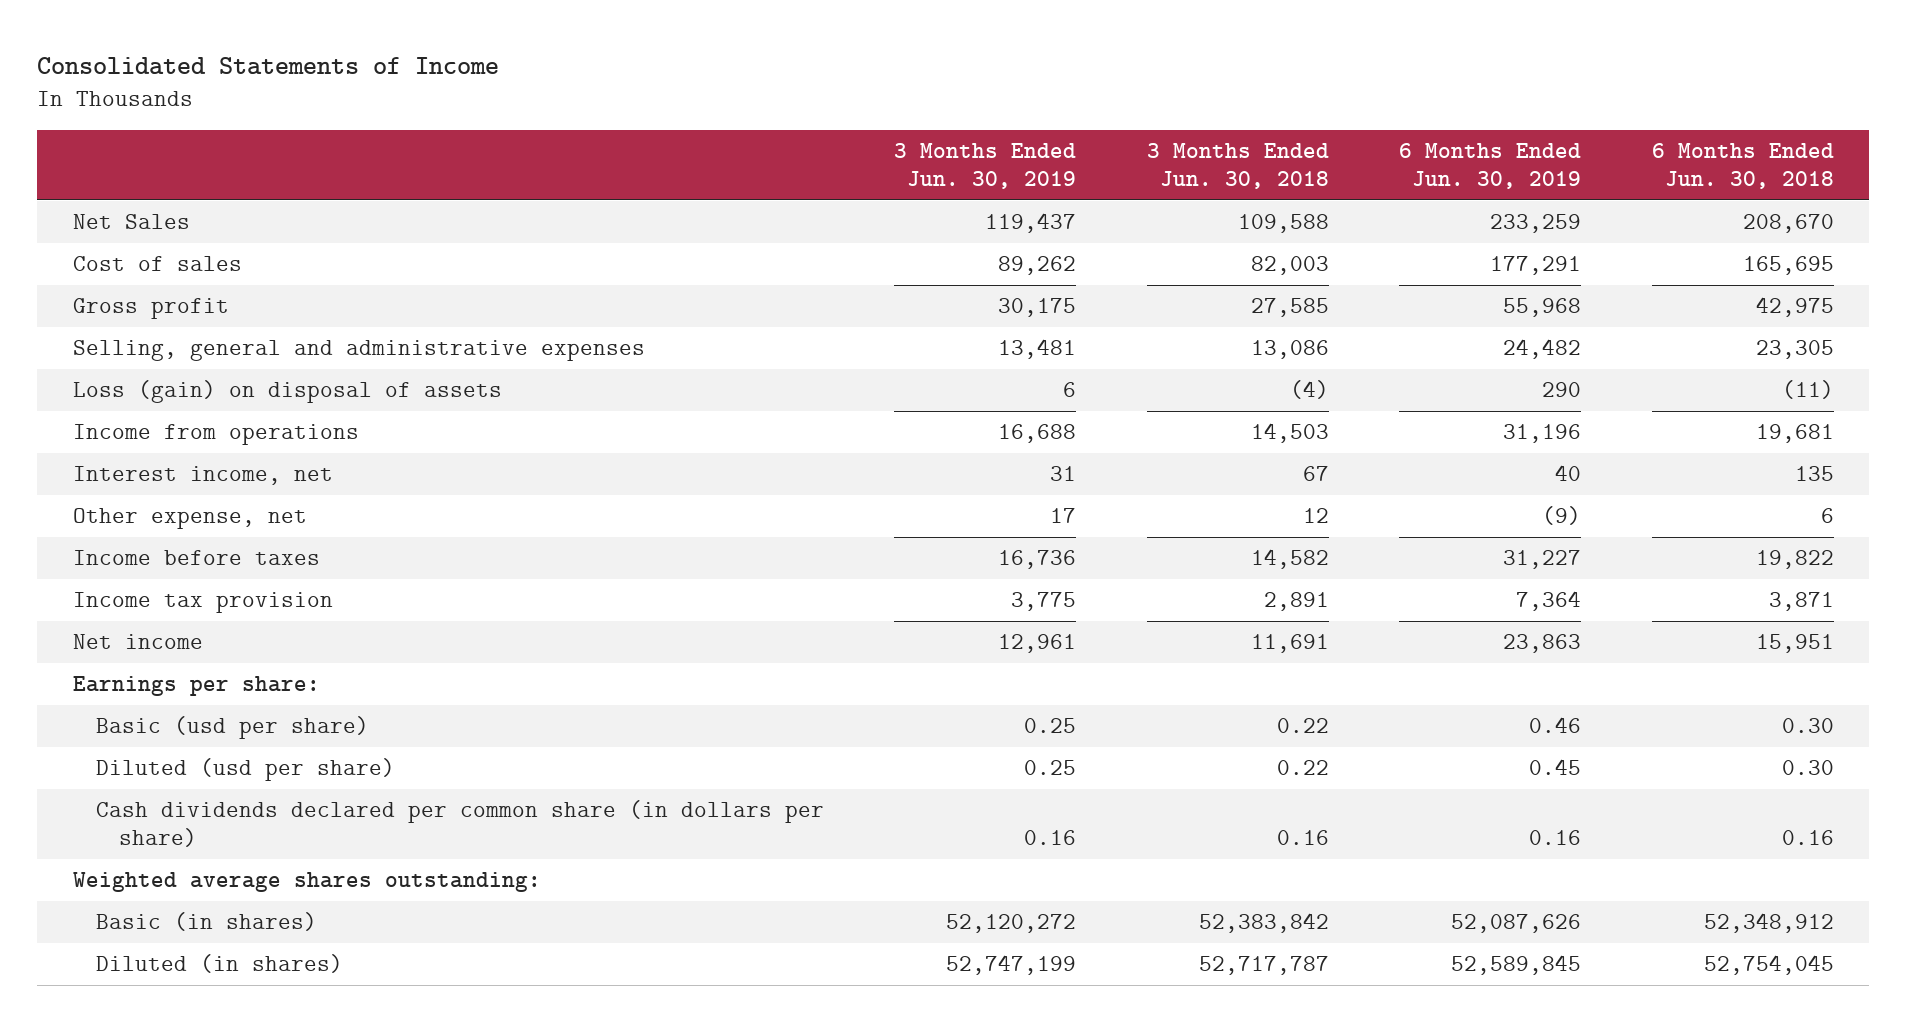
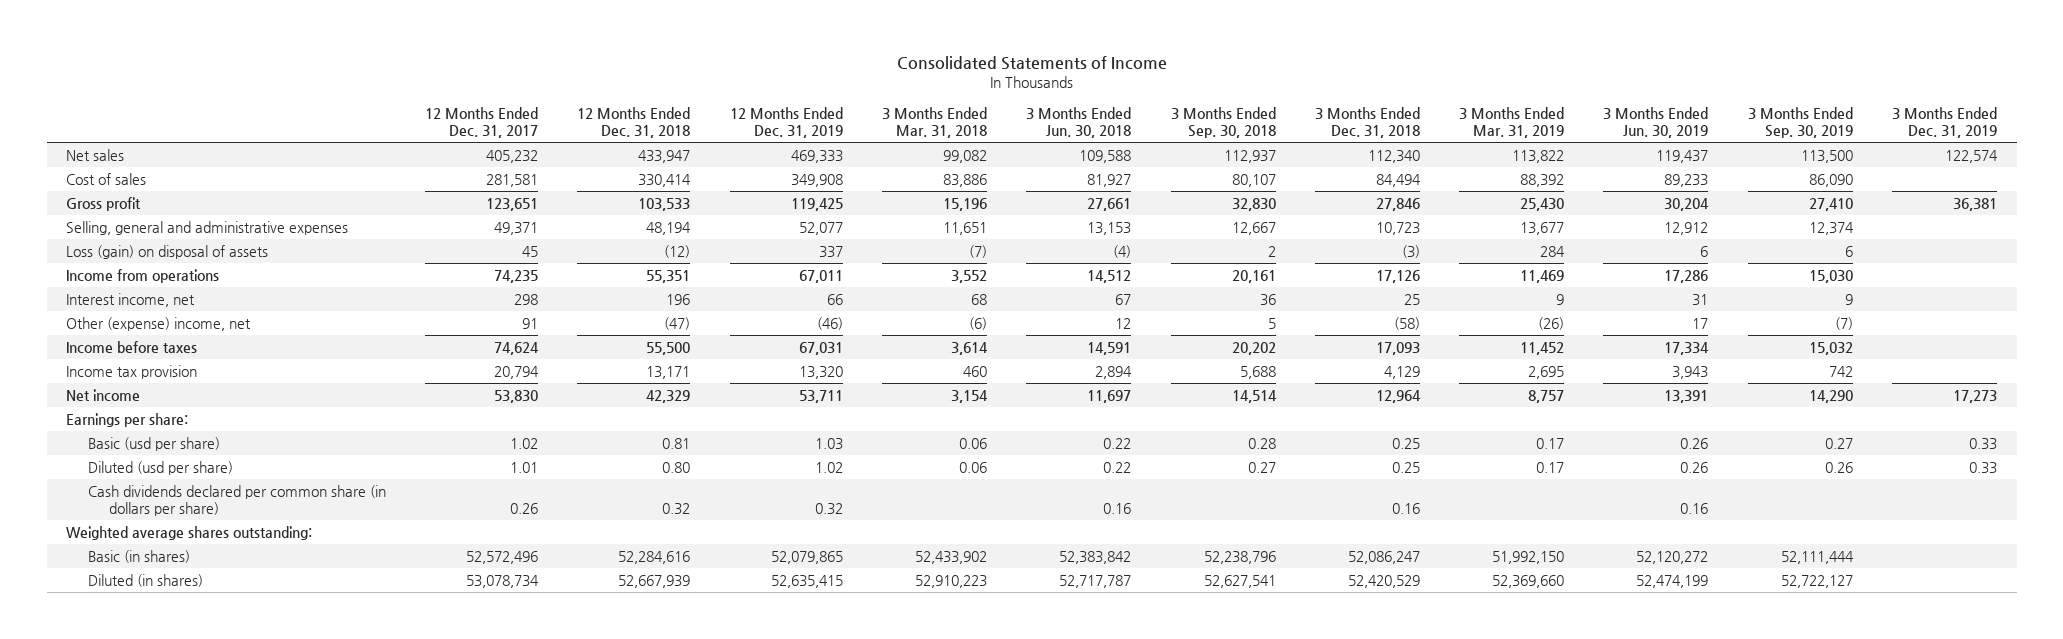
- | 3 Months Ended Jun. 30, 2019 | 3 Months Ended Jun. 30, 2018 | 6 Months Ended Jun. 30, 2019 | 6 Months Ended Jun. 30, 2018
+ | 12 Months Ended Dec. 31, 2017 | 12 Months Ended Dec. 31, 2018 | 12 Months Ended Dec. 31, 2019 | 3 Months Ended Mar. 31, 2018 | 3 Months Ended Jun. 30, 2018 | 3 Months Ended Sep. 30, 2018 | 3 Months Ended Dec. 31, 2018 | 3 Months Ended Mar. 31, 2019 | 3 Months Ended Jun. 30, 2019 | 3 Months Ended Sep. 30, 2019 | 3 Months Ended Dec. 31, 2019
- Net Sales | 119,437 | 109,588 | 233,259 | 208,670
- Cost of sales | 89,262 | 82,003 | 177,291 | 165,695
- Gross profit | 30,175 | 27,585 | 55,968 | 42,975
- Selling, general and administrative expenses | 13,481 | 13,086 | 24,482 | 23,305
+ Net sales | 405,232 | 433,947 | 469,333 | 99,082 | 109,588 | 112,937 | 112,340 | 113,822 | 119,437 | 113,500 | 122,574
+ Cost of sales | 281,581 | 330,414 | 349,908 | 83,886 | 81,927 | 80,107 | 84,494 | 88,392 | 89,233 | 86,090 |
+ Gross profit | 123,651 | 103,533 | 119,425 | 15,196 | 27,661 | 32,830 | 27,846 | 25,430 | 30,204 | 27,410 | 36,381
+ Selling, general and administrative expenses | 49,371 | 48,194 | 52,077 | 11,651 | 13,153 | 12,667 | 10,723 | 13,677 | 12,912 | 12,374 |
- Income from operations | 16,688 | 14,503 | 31,196 | 19,681
+ Income from operations | 74,235 | 55,351 | 67,011 | 3,552 | 14,512 | 20,161 | 17,126 | 11,469 | 17,286 | 15,030 |
- Other expense, net | 17 | 12 | (9) | 6
- Income before taxes | 16,736 | 14,582 | 31,227 | 19,822
- Income tax provision | 3,775 | 2,891 | 7,364 | 3,871
- Net income | 12,961 | 11,691 | 23,863 | 15,951
+ Other (expense) income, net | 91 | (47) | (46) | (6) | 12 | 5 | (58) | (26) | 17 | (7) |
+ Income before taxes | 74,624 | 55,500 | 67,031 | 3,614 | 14,591 | 20,202 | 17,093 | 11,452 | 17,334 | 15,032 |
+ Income tax provision | 20,794 | 13,171 | 13,320 | 460 | 2,894 | 5,688 | 4,129 | 2,695 | 3,943 | 742 |
+ Net income | 53,830 | 42,329 | 53,711 | 3,154 | 11,697 | 14,514 | 12,964 | 8,757 | 13,391 | 14,290 | 17,273
- Basic (usd per share) | 0.25 | 0.22 | 0.46 | 0.30
- Diluted (usd per share) | 0.25 | 0.22 | 0.45 | 0.30
+ Basic (usd per share) | 1.02 | 0.81 | 1.03 | 0.06 | 0.22 | 0.28 | 0.25 | 0.17 | 0.26 | 0.27 | 0.33
+ Diluted (usd per share) | 1.01 | 0.80 | 1.02 | 0.06 | 0.22 | 0.27 | 0.25 | 0.17 | 0.26 | 0.26 | 0.33
- Diluted (in shares) | 52,747,199 | 52,717,787 | 52,589,845 | 52,754,045
+ Diluted (in shares) | 53,078,734 | 52,667,939 | 52,635,415 | 52,910,223 | 52,717,787 | 52,627,541 | 52,420,529 | 52,369,660 | 52,474,199 | 52,722,127 |

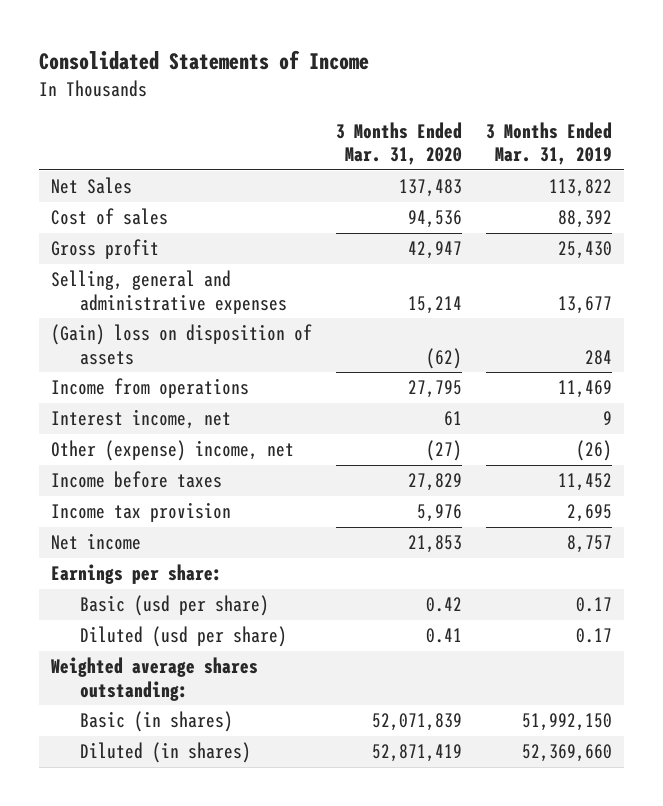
- | 12 Months Ended Dec. 31, 2017 | 12 Months Ended Dec. 31, 2018 | 12 Months Ended Dec. 31, 2019 | 3 Months Ended Mar. 31, 2018 | 3 Months Ended Jun. 30, 2018 | 3 Months Ended Sep. 30, 2018 | 3 Months Ended Dec. 31, 2018 | 3 Months Ended Mar. 31, 2019 | 3 Months Ended Jun. 30, 2019 | 3 Months Ended Sep. 30, 2019 | 3 Months Ended Dec. 31, 2019
+ | 3 Months Ended Mar. 31, 2020 | 3 Months Ended Mar. 31, 2019
- Net sales | 405,232 | 433,947 | 469,333 | 99,082 | 109,588 | 112,937 | 112,340 | 113,822 | 119,437 | 113,500 | 122,574
+ Net Sales | 137,483 | 113,822
- Loss (gain) on disposal of assets | 45 | (12) | 337 | (7) | (4) | 2 | (3) | 284 | 6 | 6 |
+ (Gain) loss on disposition of assets | (62) | 284
- Cash dividends declared per common share (in dollars per share) | 0.26 | 0.32 | 0.32 | | 0.16 | | 0.16 | | 0.16 | |

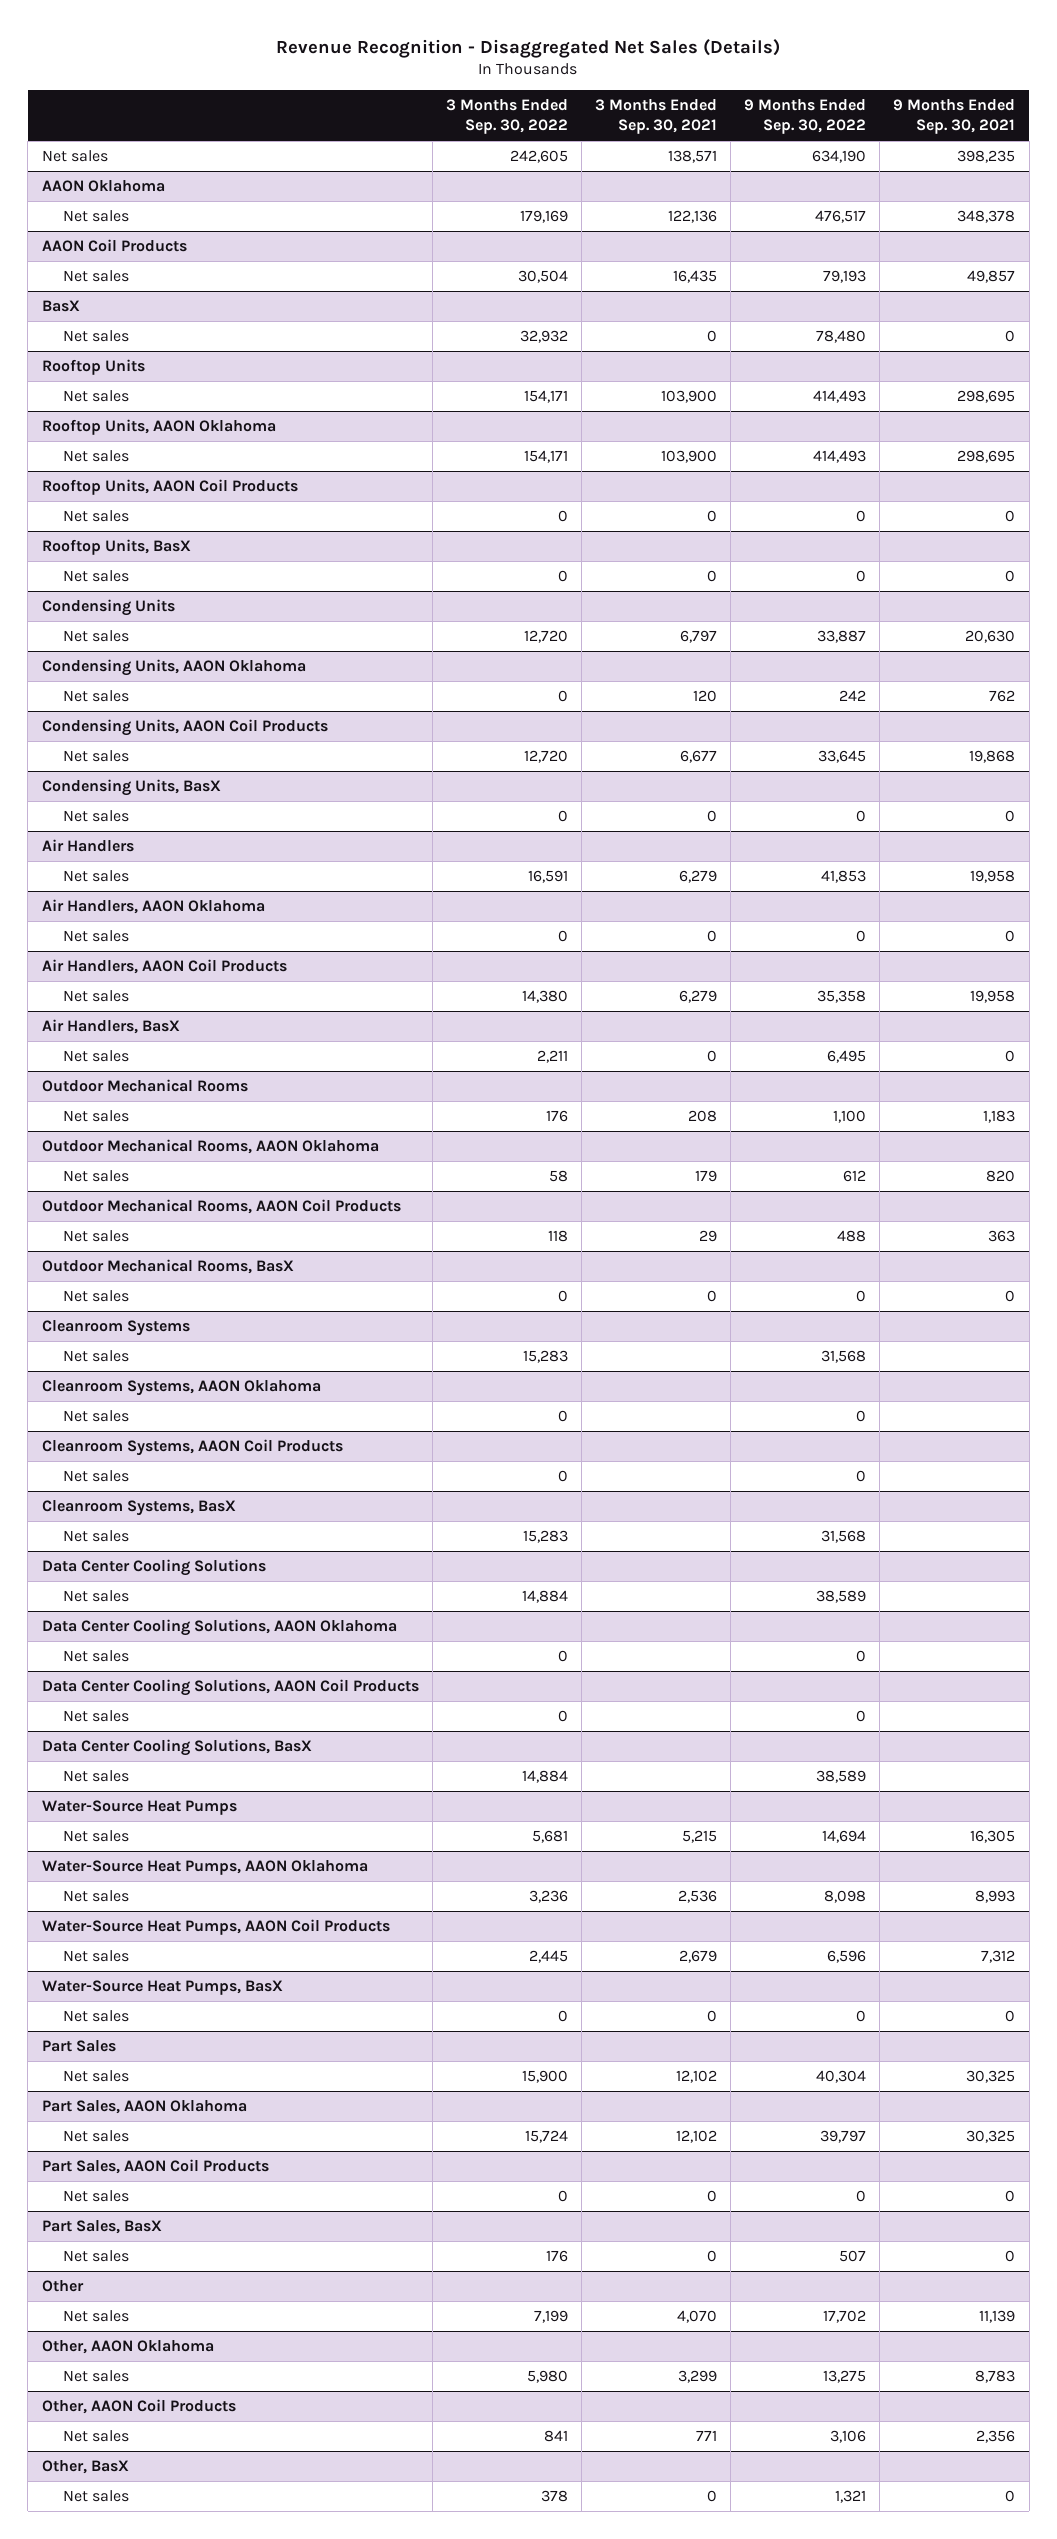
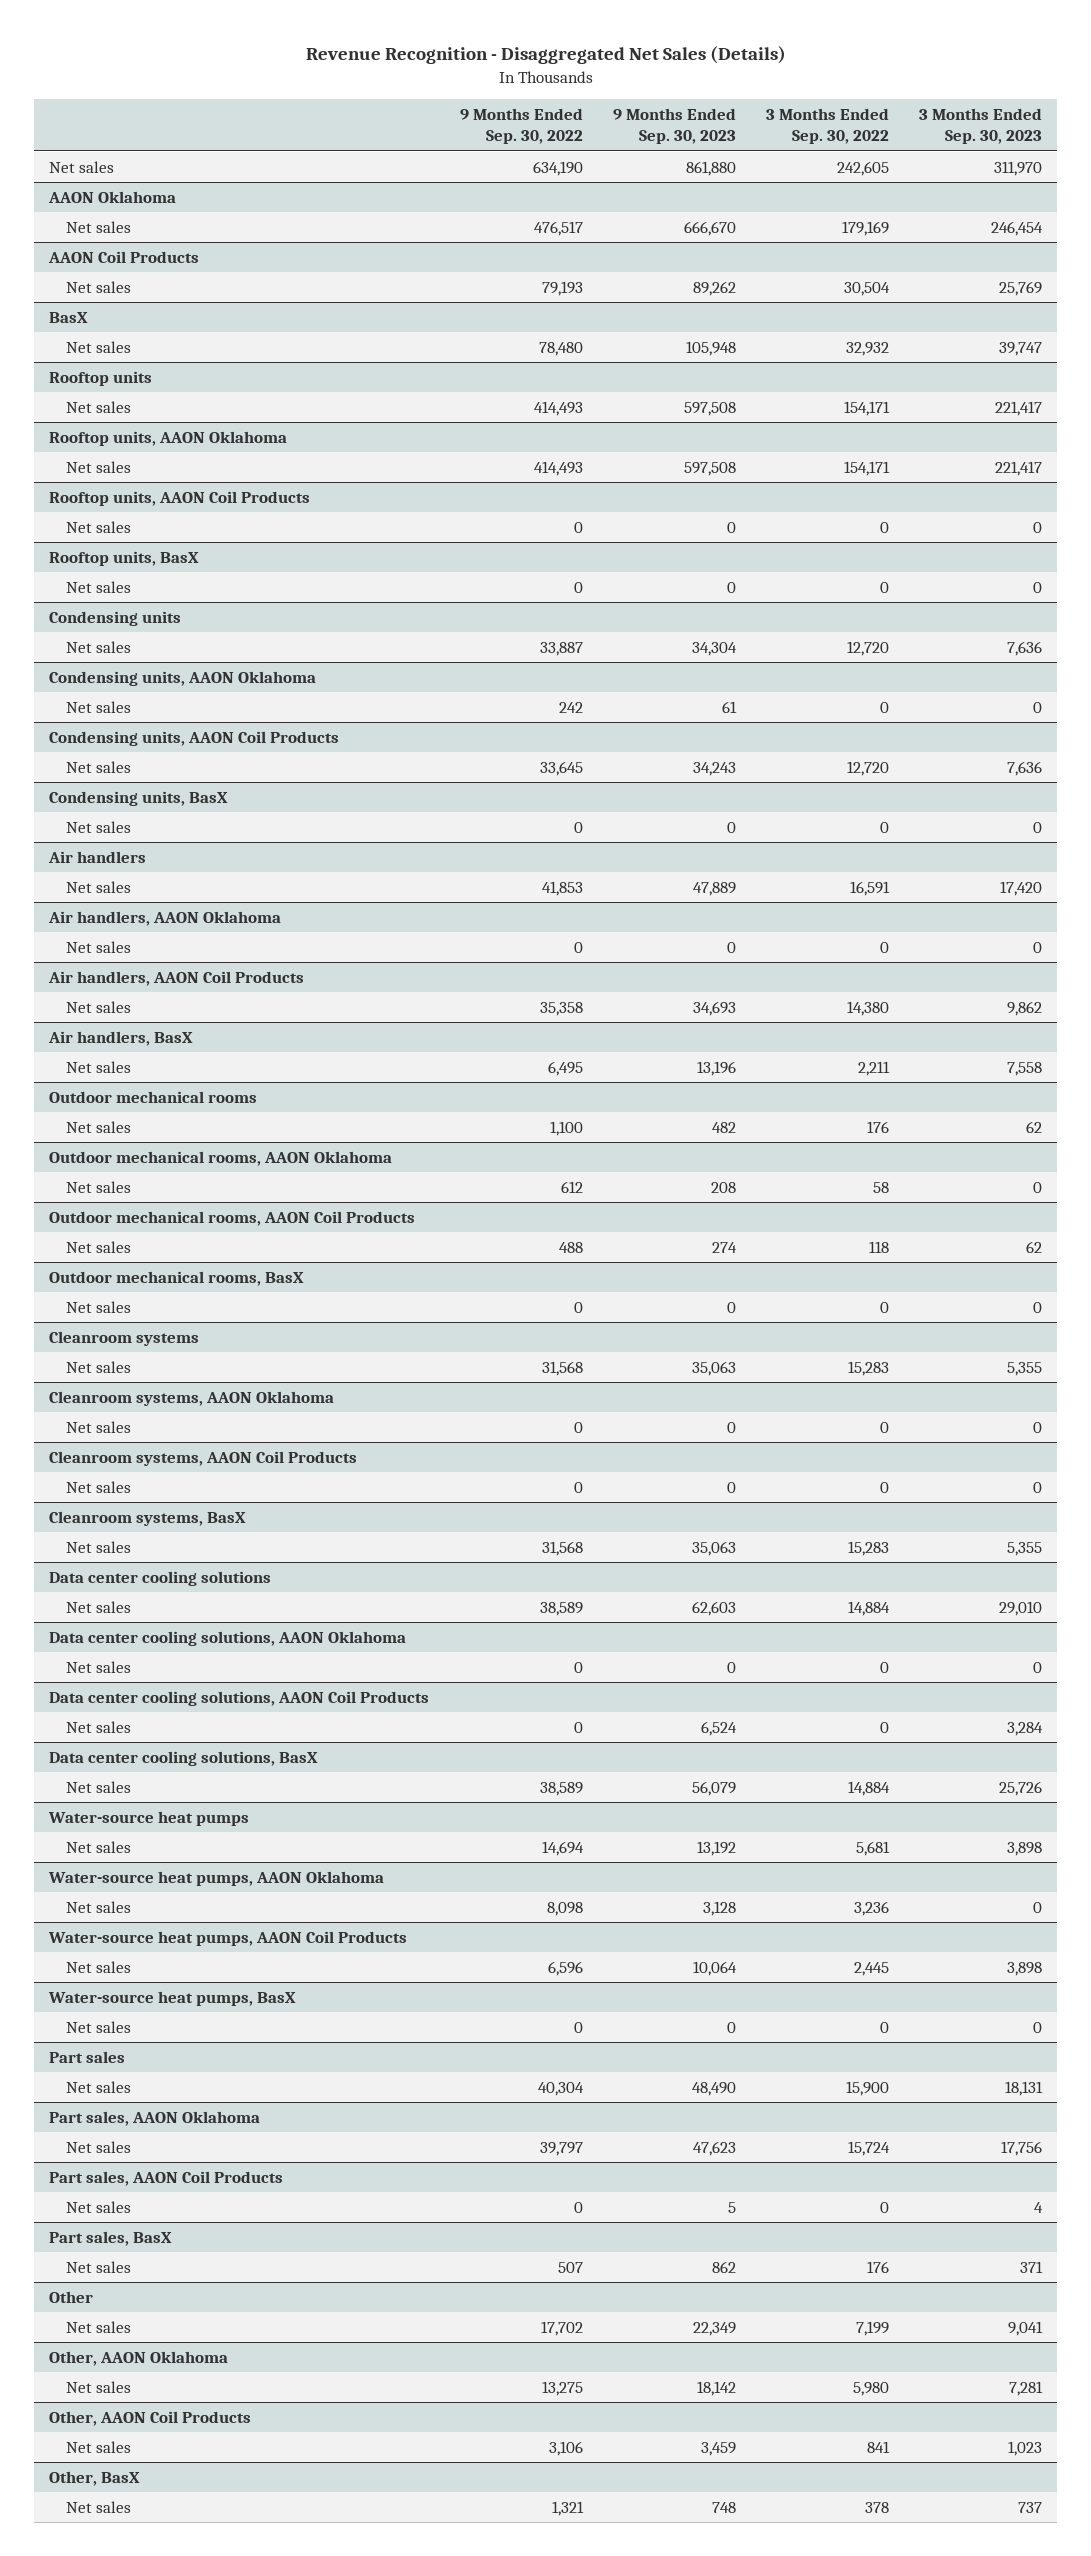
- | 3 Months Ended Sep. 30, 2022 | 3 Months Ended Sep. 30, 2021 | 9 Months Ended Sep. 30, 2022 | 9 Months Ended Sep. 30, 2021
+ | 9 Months Ended Sep. 30, 2022 | 9 Months Ended Sep. 30, 2023 | 3 Months Ended Sep. 30, 2022 | 3 Months Ended Sep. 30, 2023
- Rooftop Units
+ Rooftop units
- Rooftop Units, AAON Oklahoma
+ Rooftop units, AAON Oklahoma
- Rooftop Units, AAON Coil Products
+ Rooftop units, AAON Coil Products
- Rooftop Units, BasX
+ Rooftop units, BasX
- Condensing Units
+ Condensing units
- Condensing Units, AAON Oklahoma
+ Condensing units, AAON Oklahoma
- Condensing Units, AAON Coil Products
+ Condensing units, AAON Coil Products
- Condensing Units, BasX
+ Condensing units, BasX
- Air Handlers
+ Air handlers
- Air Handlers, AAON Oklahoma
+ Air handlers, AAON Oklahoma
- Air Handlers, AAON Coil Products
+ Air handlers, AAON Coil Products
- Air Handlers, BasX
+ Air handlers, BasX
- Outdoor Mechanical Rooms
+ Outdoor mechanical rooms
- Outdoor Mechanical Rooms, AAON Oklahoma
+ Outdoor mechanical rooms, AAON Oklahoma
- Outdoor Mechanical Rooms, AAON Coil Products
+ Outdoor mechanical rooms, AAON Coil Products
- Outdoor Mechanical Rooms, BasX
+ Outdoor mechanical rooms, BasX
- Cleanroom Systems
+ Cleanroom systems
- Cleanroom Systems, AAON Oklahoma
+ Cleanroom systems, AAON Oklahoma
- Cleanroom Systems, AAON Coil Products
+ Cleanroom systems, AAON Coil Products
- Cleanroom Systems, BasX
+ Cleanroom systems, BasX
- Data Center Cooling Solutions
+ Data center cooling solutions
- Data Center Cooling Solutions, AAON Oklahoma
+ Data center cooling solutions, AAON Oklahoma
- Data Center Cooling Solutions, AAON Coil Products
+ Data center cooling solutions, AAON Coil Products
- Data Center Cooling Solutions, BasX
+ Data center cooling solutions, BasX
- Water-Source Heat Pumps
+ Water-source heat pumps
- Water-Source Heat Pumps, AAON Oklahoma
+ Water-source heat pumps, AAON Oklahoma
- Water-Source Heat Pumps, AAON Coil Products
+ Water-source heat pumps, AAON Coil Products
- Water-Source Heat Pumps, BasX
+ Water-source heat pumps, BasX
- Part Sales
+ Part sales
- Part Sales, AAON Oklahoma
+ Part sales, AAON Oklahoma
- Part Sales, AAON Coil Products
+ Part sales, AAON Coil Products
- Part Sales, BasX
+ Part sales, BasX

